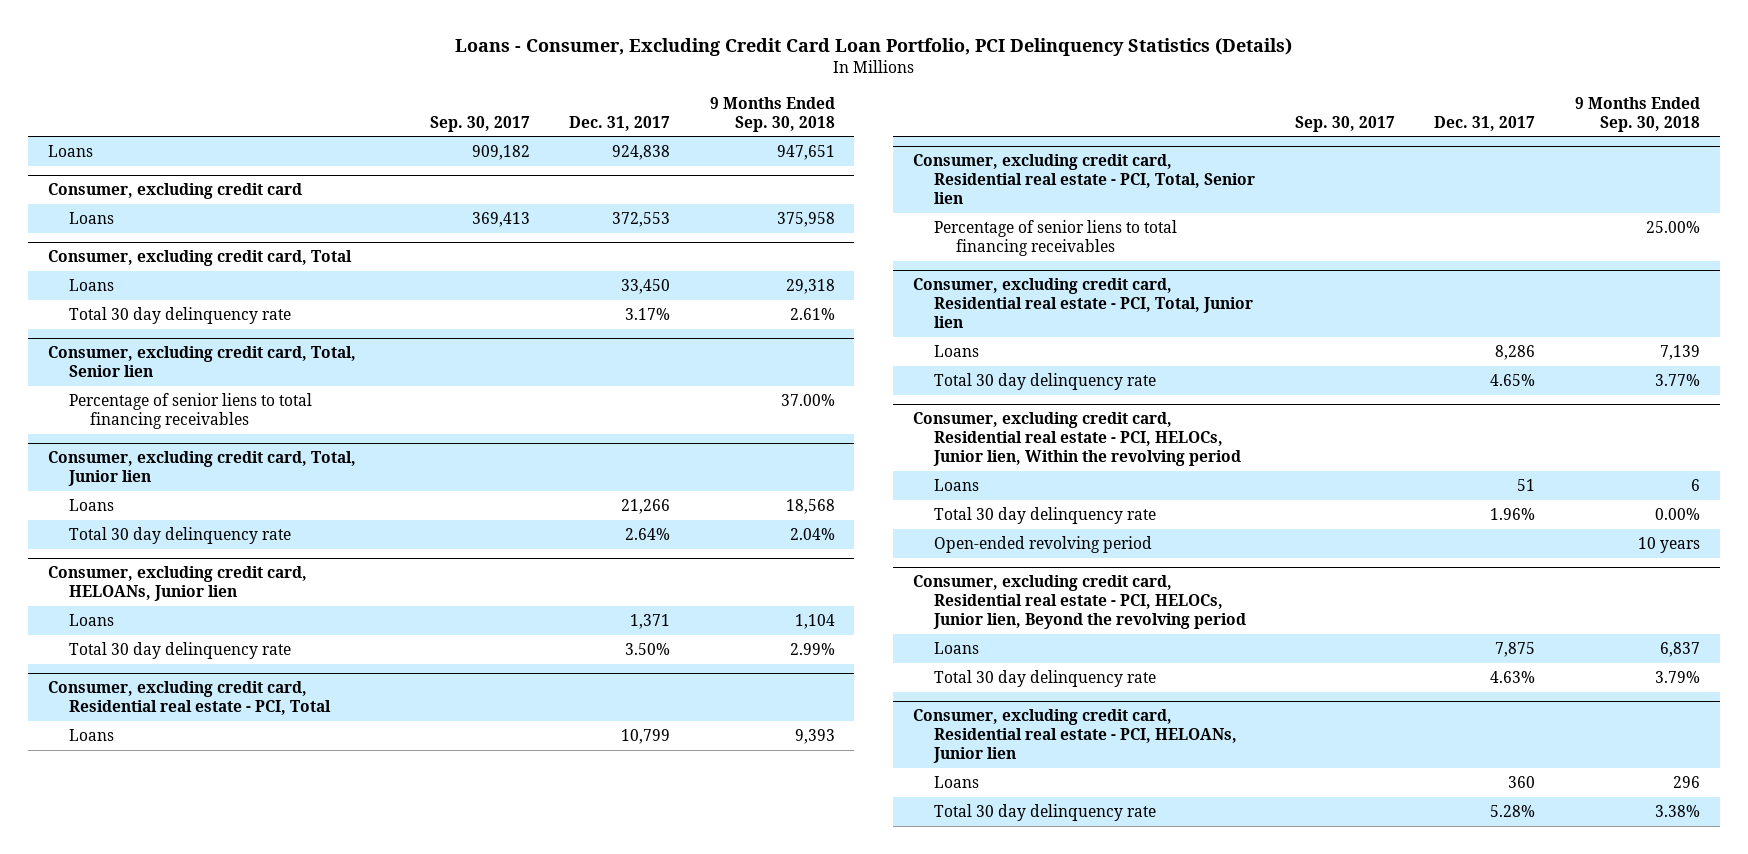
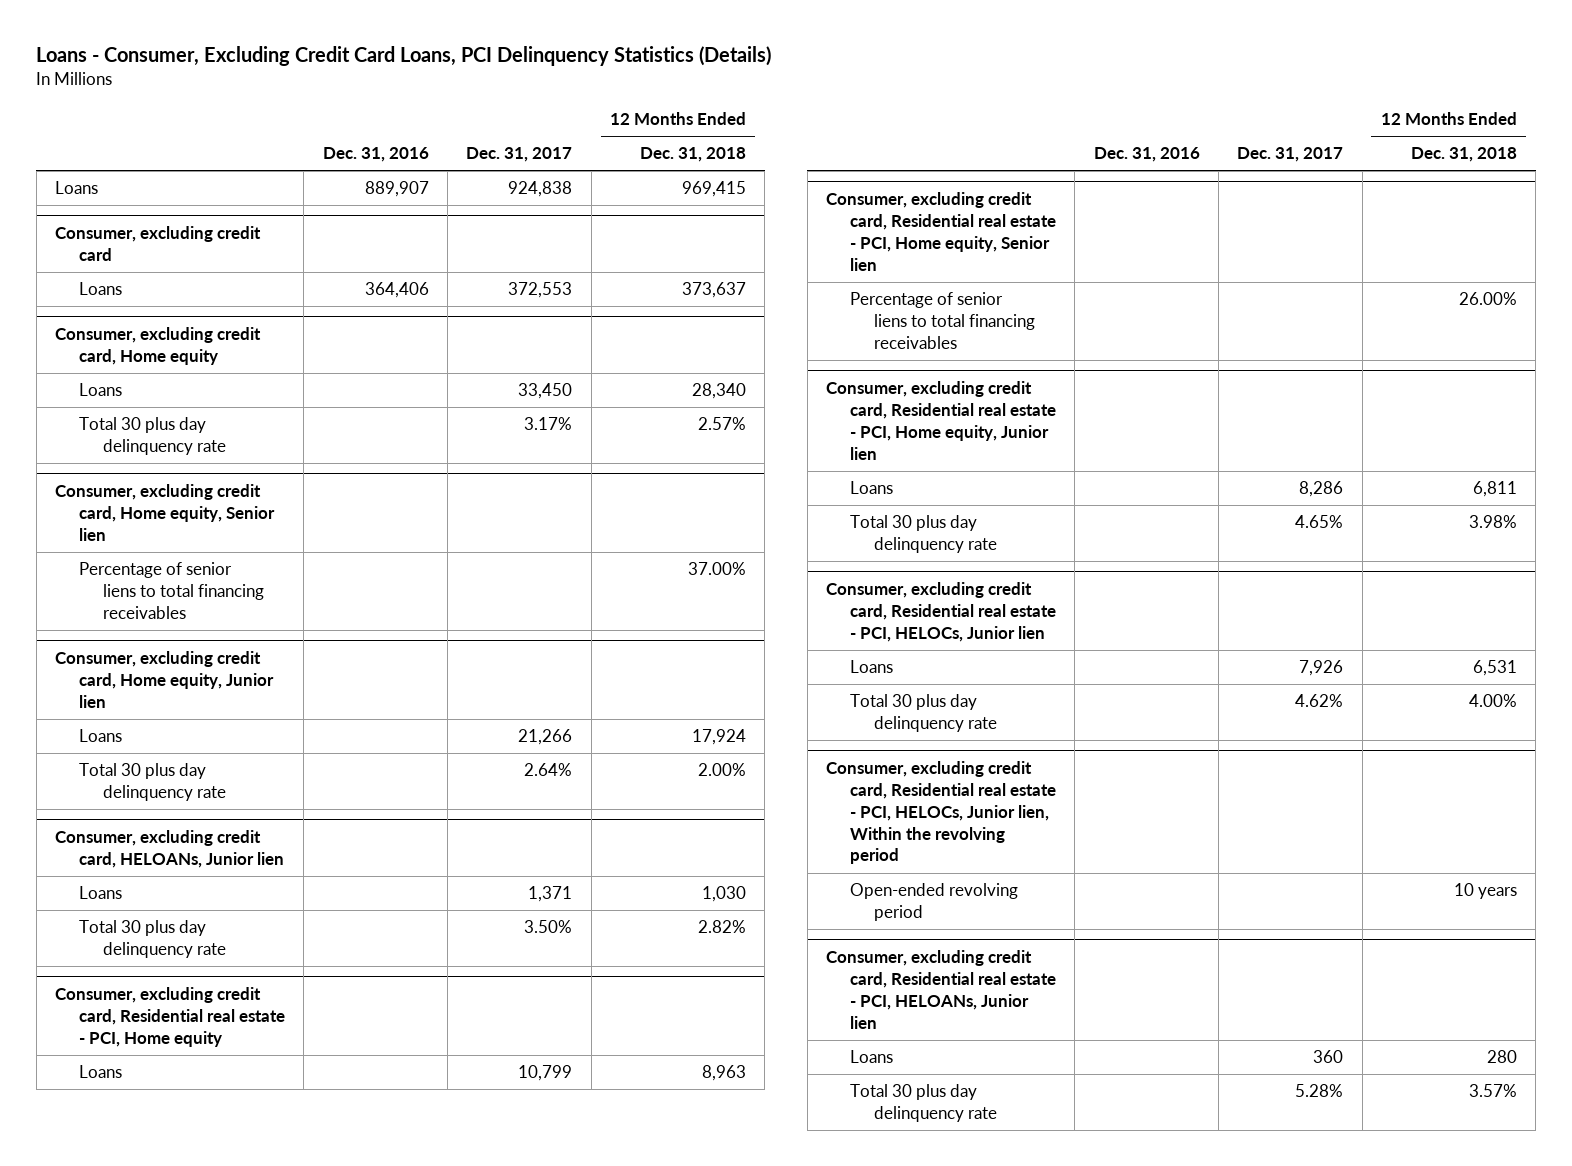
- Loans - Consumer, Excluding Credit Card Loan Portfolio, PCI Delinquency Statistics (Details)
+ Loans - Consumer, Excluding Credit Card Loans, PCI Delinquency Statistics (Details)
- | Sep. 30, 2017 | Dec. 31, 2017 | 9 Months Ended Sep. 30, 2018
+ | Dec. 31, 2016 | Dec. 31, 2017 | 12 Months Ended Dec. 31, 2018
- Consumer, excluding credit card, Total
+ Consumer, excluding credit card, Home equity
- Total 30 day delinquency rate | | 3.17% | 2.61%
- Consumer, excluding credit card, Total, Senior lien
+ Total 30 plus day delinquency rate | | 3.17% | 2.57%
+ Consumer, excluding credit card, Home equity, Senior lien
- Consumer, excluding credit card, Total, Junior lien
+ Consumer, excluding credit card, Home equity, Junior lien
- Total 30 day delinquency rate | | 2.64% | 2.04%
+ Total 30 plus day delinquency rate | | 2.64% | 2.00%
@ Consumer, excluding credit card, HELOANs, Junior lien
- Total 30 day delinquency rate | | 3.50% | 2.99%
- Consumer, excluding credit card, Residential real estate - PCI, Total
@ Consumer, excluding credit card, HELOANs, Junior lien
+ Total 30 plus day delinquency rate | | 3.50% | 2.82%
+ Consumer, excluding credit card, Residential real estate - PCI, Home equity
- Consumer, excluding credit card, Residential real estate - PCI, Total, Senior lien
+ Consumer, excluding credit card, Residential real estate - PCI, Home equity, Senior lien
- Consumer, excluding credit card, Residential real estate - PCI, Total, Junior lien
+ Consumer, excluding credit card, Residential real estate - PCI, Home equity, Junior lien
- Total 30 day delinquency rate | | 4.65% | 3.77%
+ Total 30 plus day delinquency rate | | 4.65% | 3.98%
+ Consumer, excluding credit card, Residential real estate - PCI, HELOCs, Junior lien
+ Loans | | 7,926 | 6,531
+ Total 30 plus day delinquency rate | | 4.62% | 4.00%
@ Consumer, excluding credit card, Residential real estate - PCI, HELOCs, Junior lien, Within the revolving period
- Loans | | 51 | 6
- Total 30 day delinquency rate | | 1.96% | 0.00%
- Consumer, excluding credit card, Residential real estate - PCI, HELOCs, Junior lien, Beyond the revolving period
- Loans | | 7,875 | 6,837
- Total 30 day delinquency rate | | 4.63% | 3.79%
@ Consumer, excluding credit card, Residential real estate - PCI, HELOANs, Junior lien
- Total 30 day delinquency rate | | 5.28% | 3.38%
+ Total 30 plus day delinquency rate | | 5.28% | 3.57%

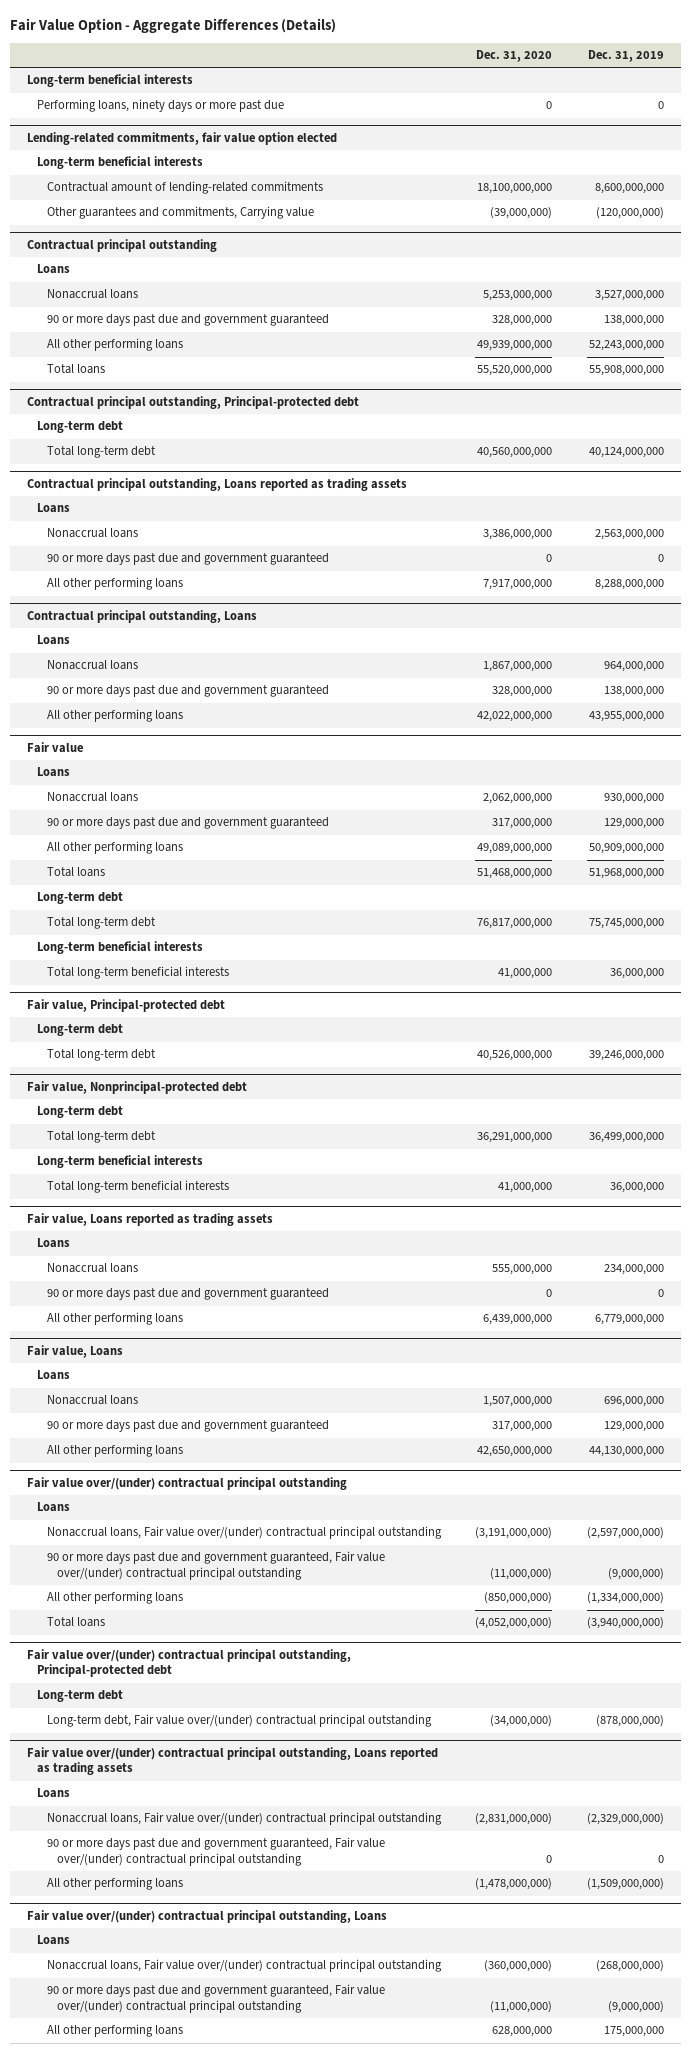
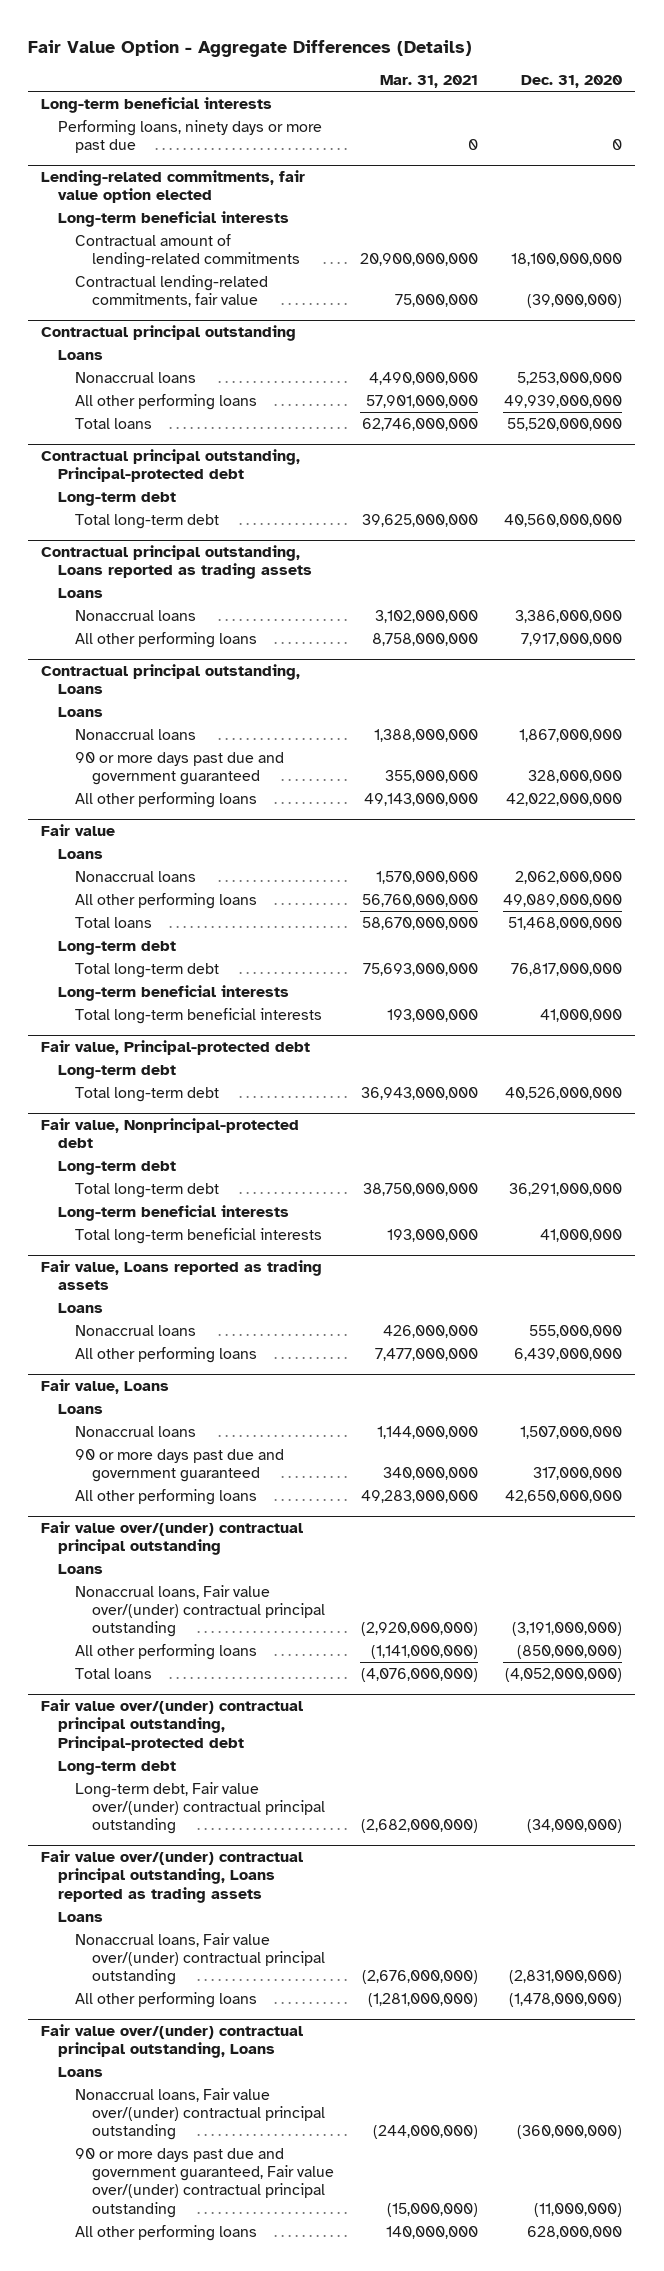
- | Dec. 31, 2020 | Dec. 31, 2019
+ | Mar. 31, 2021 | Dec. 31, 2020
@ Lending-related commitments, fair value option elected
- Other guarantees and commitments, Carrying value | (39,000,000) | (120,000,000)
+ Contractual lending-related commitments, fair value | 75,000,000 | (39,000,000)
@ Contractual principal outstanding
- 90 or more days past due and government guaranteed | 328,000,000 | 138,000,000
@ Contractual principal outstanding, Loans reported as trading assets
- 90 or more days past due and government guaranteed | 0 | 0
@ Fair value
- 90 or more days past due and government guaranteed | 317,000,000 | 129,000,000
@ Fair value, Loans reported as trading assets
- 90 or more days past due and government guaranteed | 0 | 0
@ Fair value over/(under) contractual principal outstanding
- 90 or more days past due and government guaranteed, Fair value over/(under) contractual principal outstanding | (11,000,000) | (9,000,000)
@ Fair value over/(under) contractual principal outstanding, Loans reported as trading assets
- 90 or more days past due and government guaranteed, Fair value over/(under) contractual principal outstanding | 0 | 0

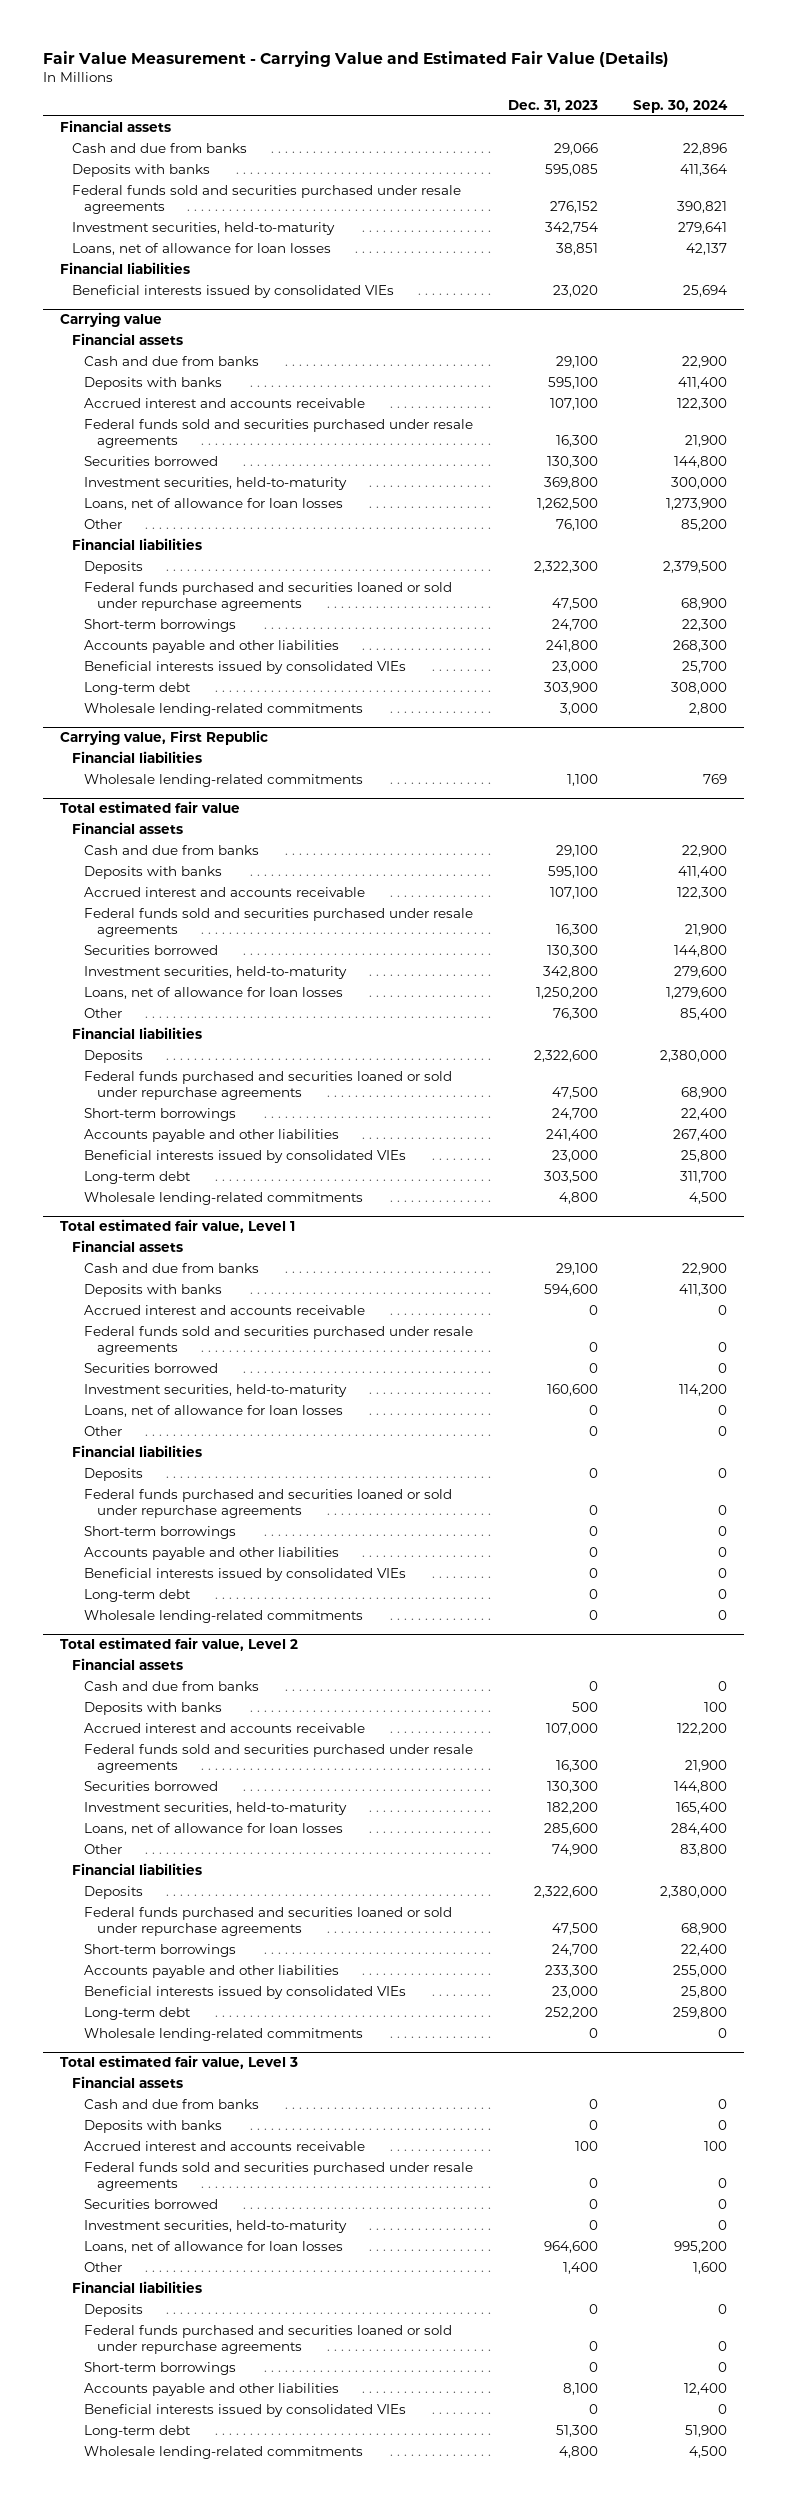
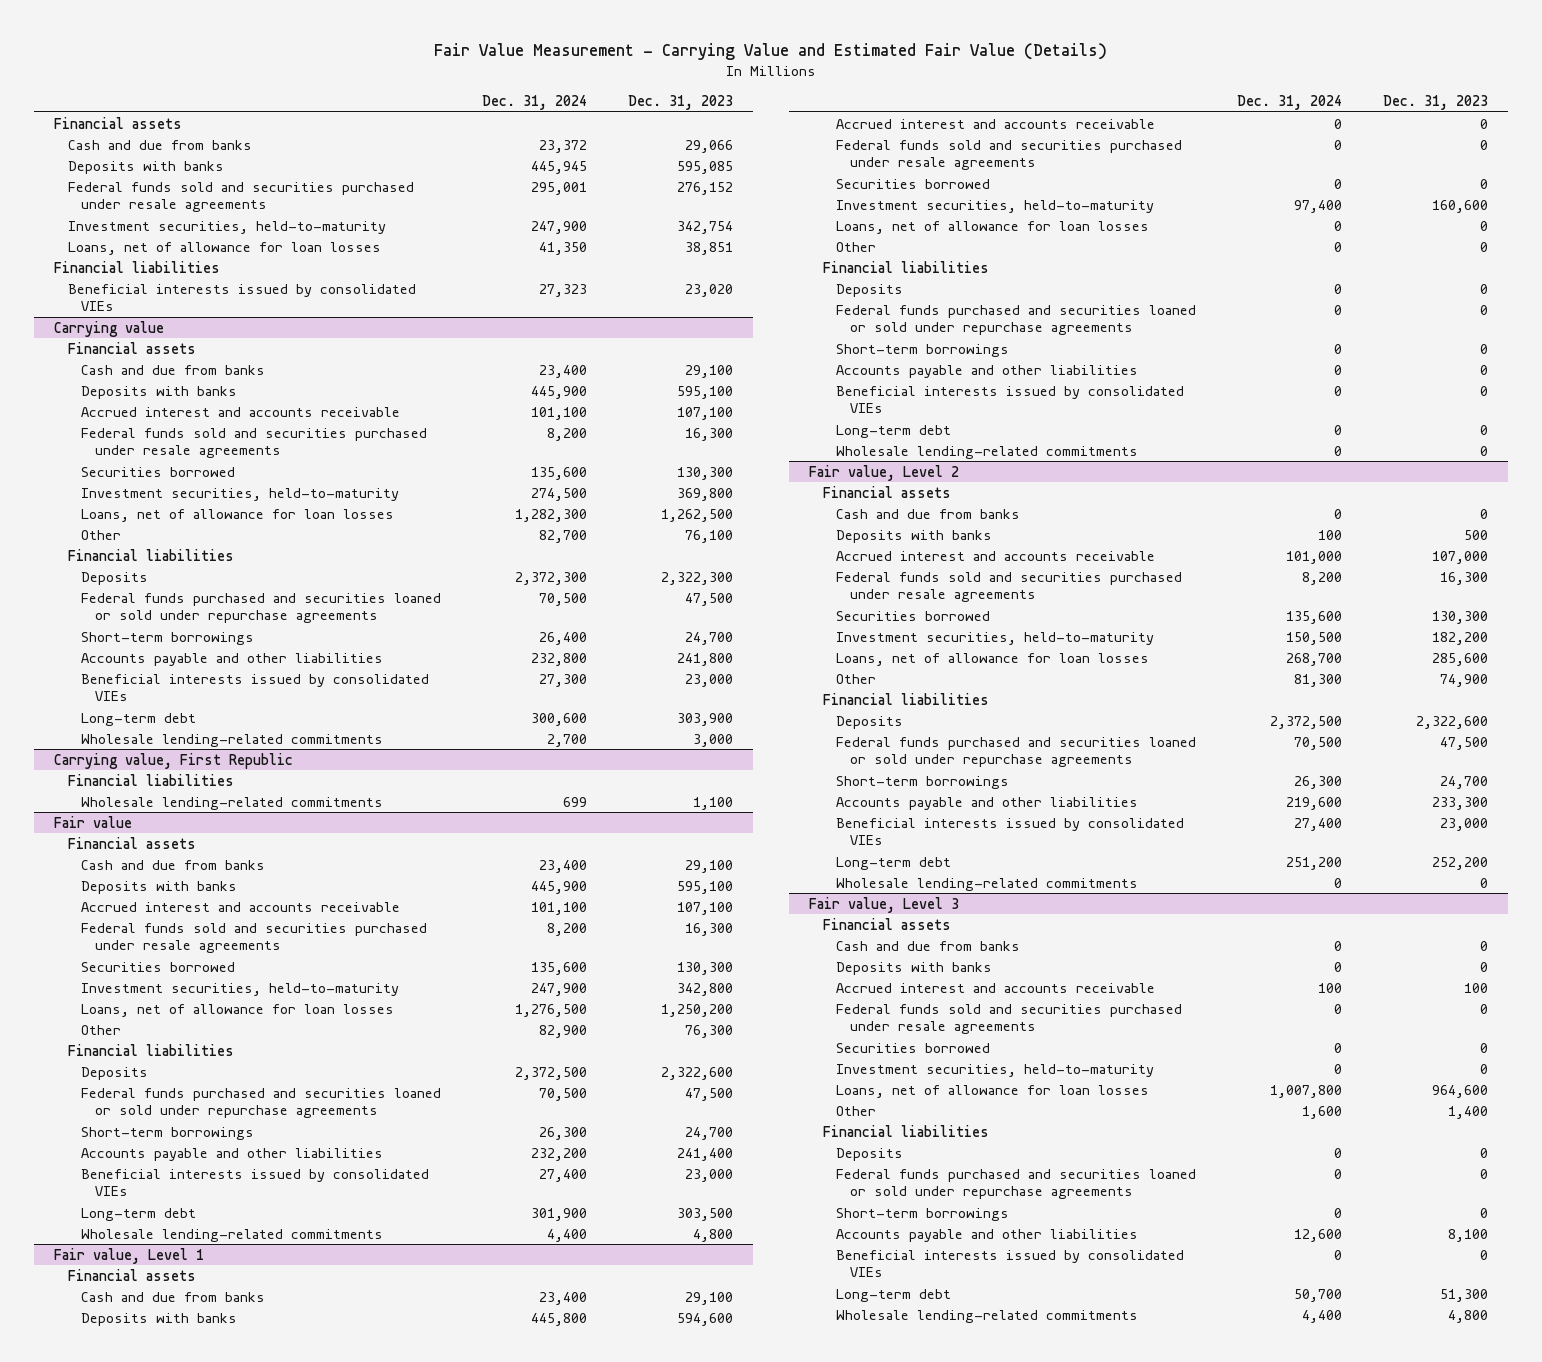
- | Dec. 31, 2023 | Sep. 30, 2024
+ | Dec. 31, 2024 | Dec. 31, 2023
- Total estimated fair value
+ Fair value
- Total estimated fair value, Level 1
+ Fair value, Level 1
- Total estimated fair value, Level 2
+ Fair value, Level 2
- Total estimated fair value, Level 3
+ Fair value, Level 3

